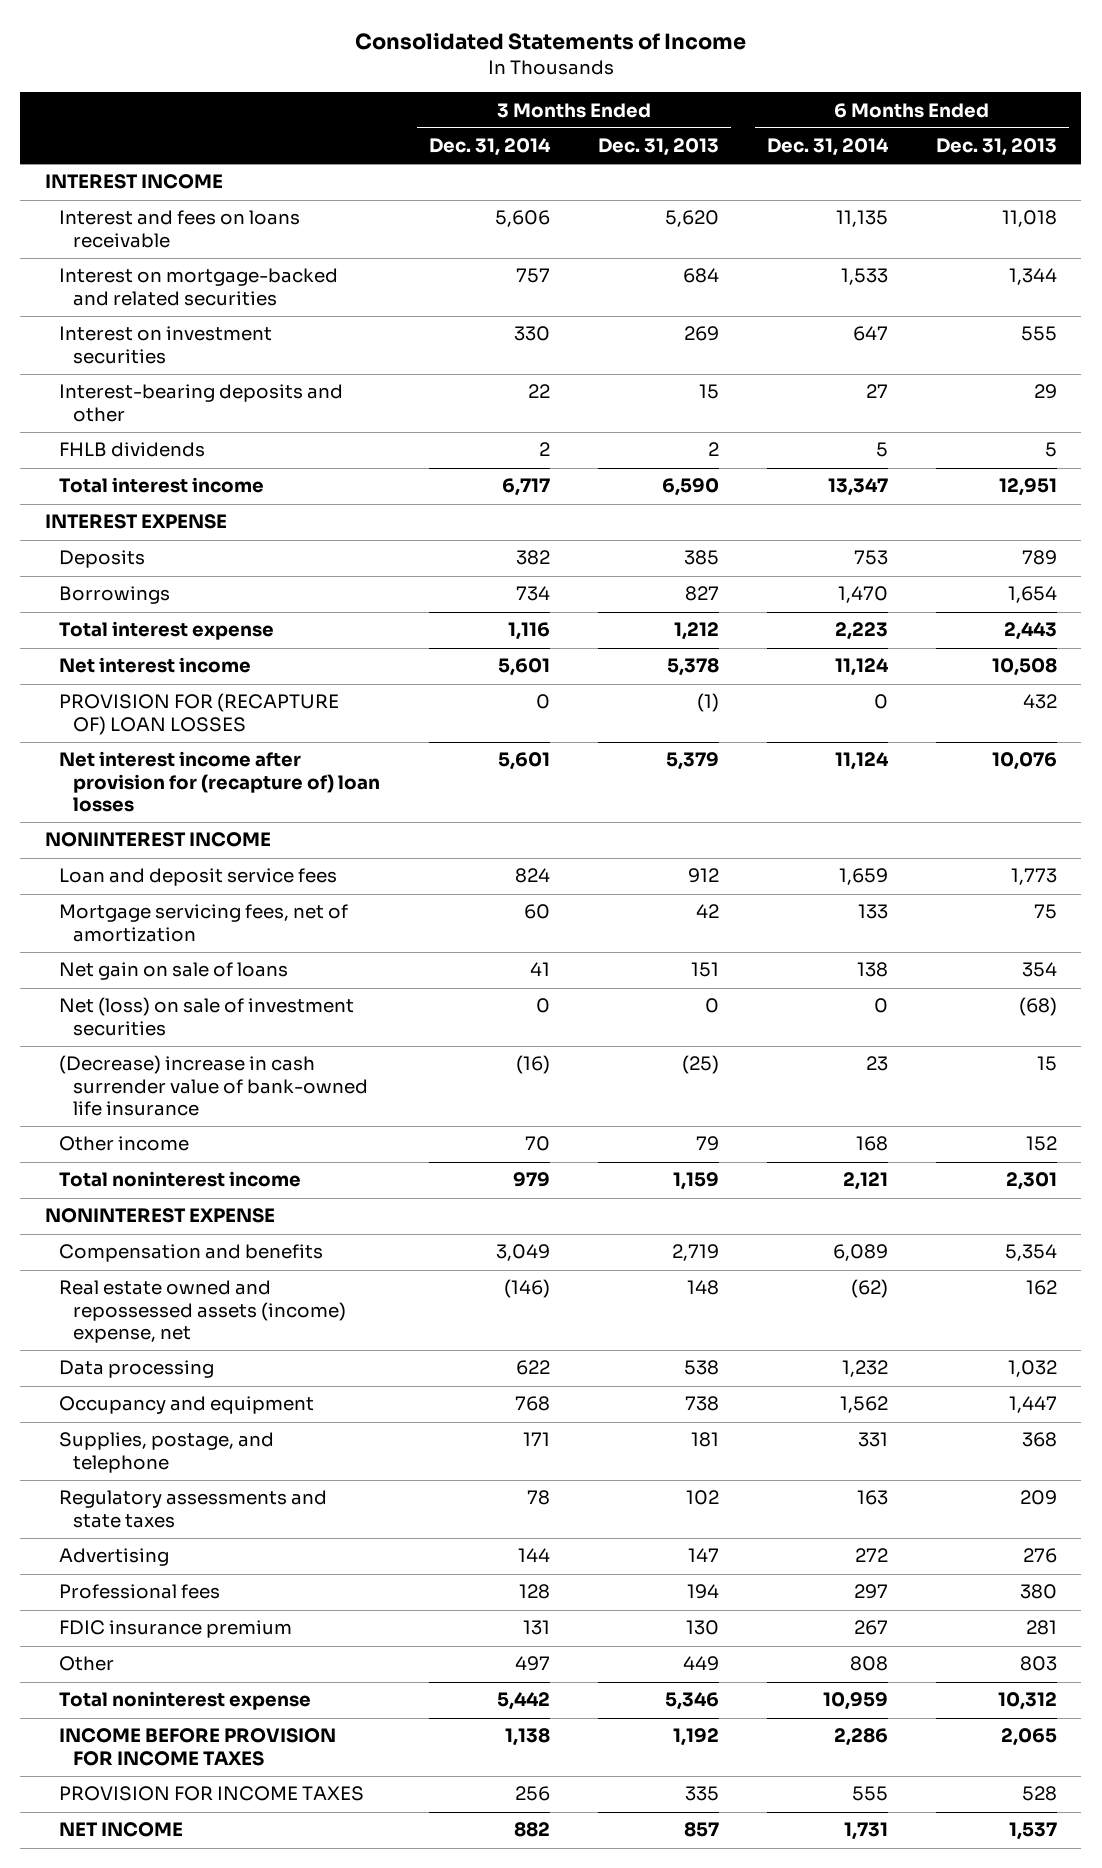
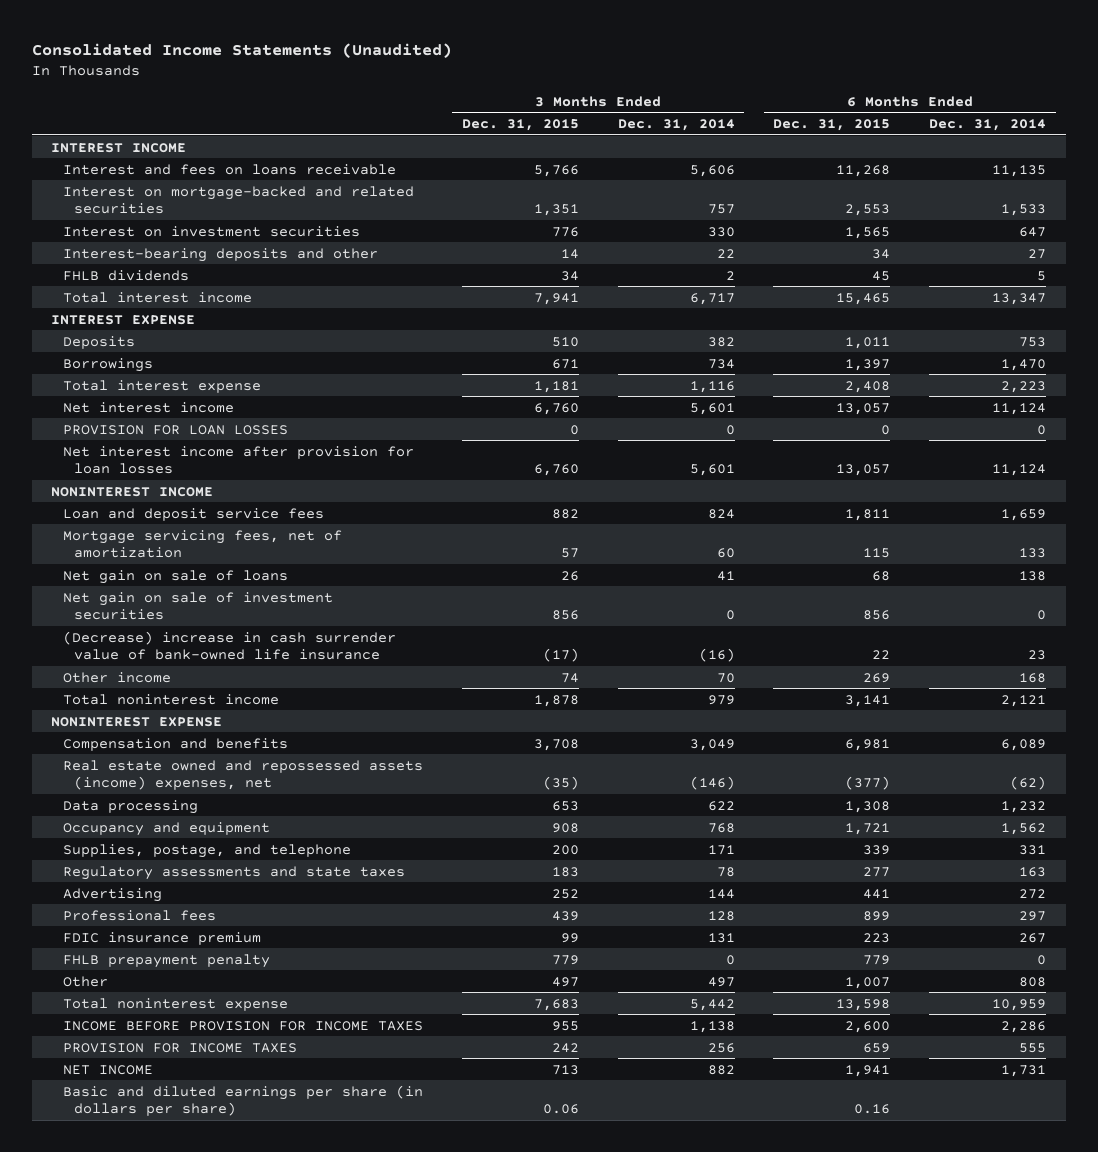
- Consolidated Statements of Income
+ Consolidated Income Statements (Unaudited)
- | 3 Months Ended Dec. 31, 2014 | 3 Months Ended Dec. 31, 2013 | 6 Months Ended Dec. 31, 2014 | 6 Months Ended Dec. 31, 2013
+ | 3 Months Ended Dec. 31, 2015 | 3 Months Ended Dec. 31, 2014 | 6 Months Ended Dec. 31, 2015 | 6 Months Ended Dec. 31, 2014
- PROVISION FOR (RECAPTURE OF) LOAN LOSSES | 0 | (1) | 0 | 432
- Net interest income after provision for (recapture of) loan losses | 5,601 | 5,379 | 11,124 | 10,076
+ PROVISION FOR LOAN LOSSES | 0 | 0 | 0 | 0
+ Net interest income after provision for loan losses | 6,760 | 5,601 | 13,057 | 11,124
- Net (loss) on sale of investment securities | 0 | 0 | 0 | (68)
+ Net gain on sale of investment securities | 856 | 0 | 856 | 0
- Real estate owned and repossessed assets (income) expense, net | (146) | 148 | (62) | 162
+ Real estate owned and repossessed assets (income) expenses, net | (35) | (146) | (377) | (62)
+ FHLB prepayment penalty | 779 | 0 | 779 | 0
+ Basic and diluted earnings per share (in dollars per share) | 0.06 | | 0.16 |

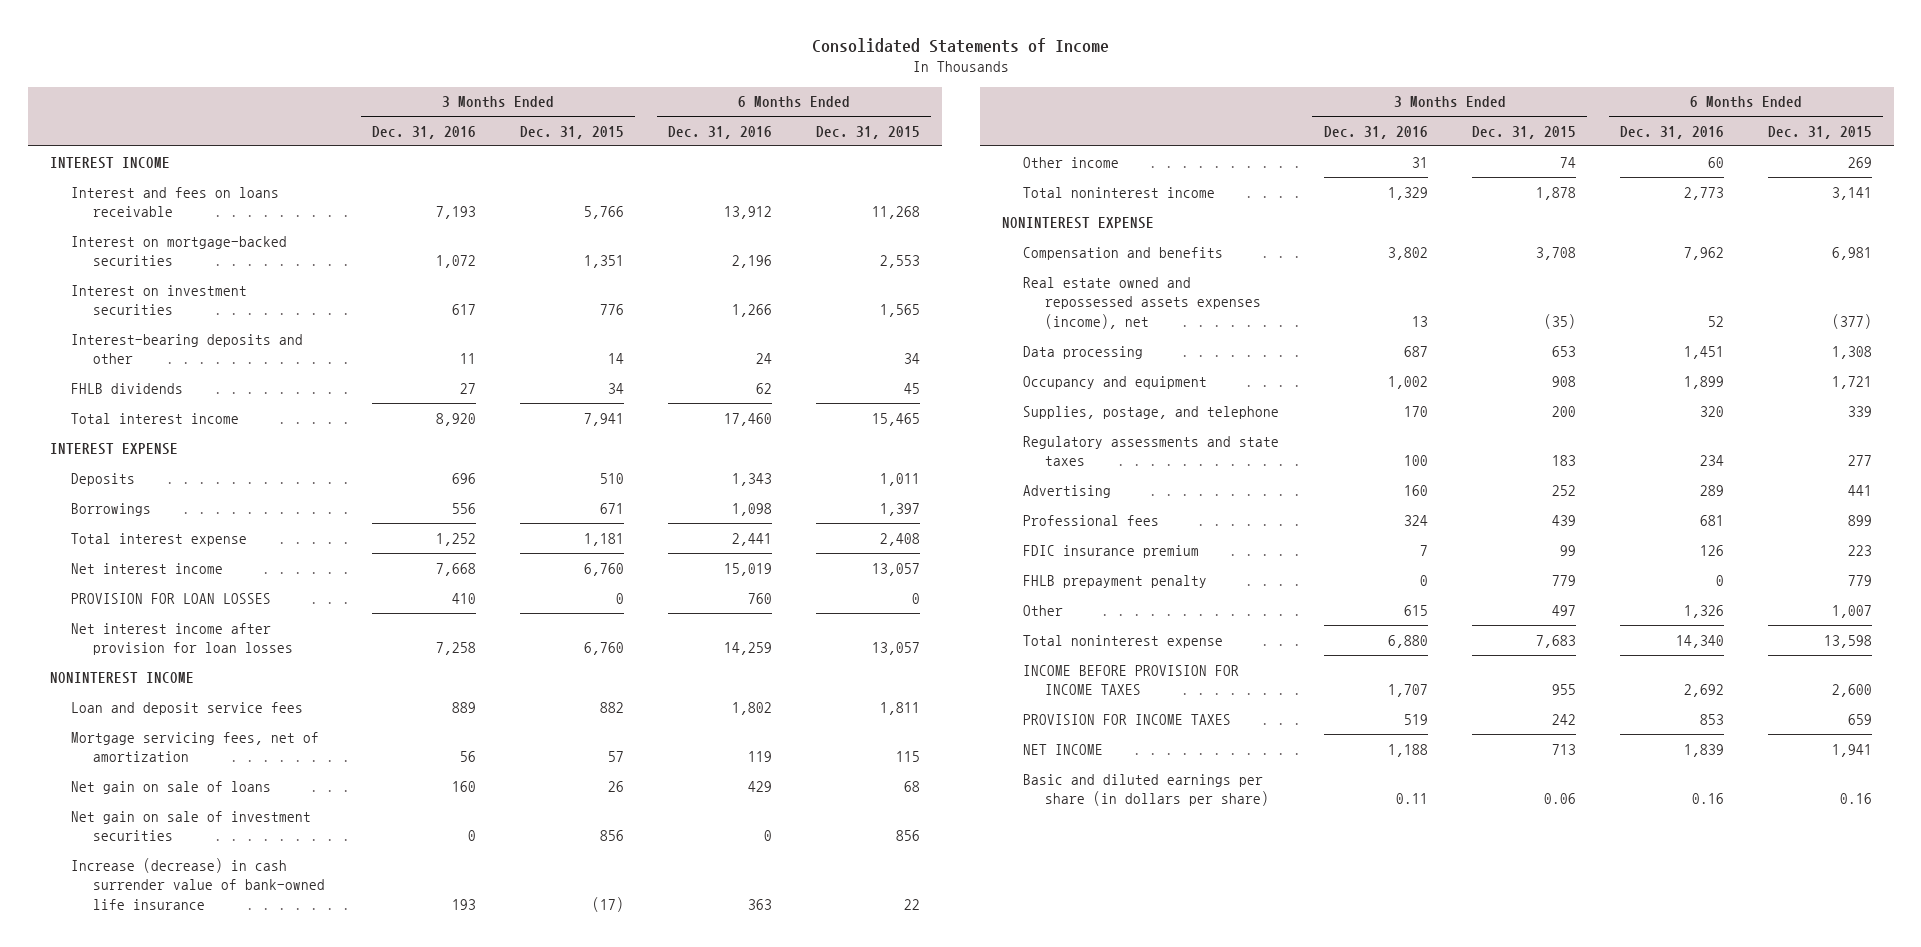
- Consolidated Income Statements (Unaudited)
+ Consolidated Statements of Income
- | 3 Months Ended Dec. 31, 2015 | 3 Months Ended Dec. 31, 2014 | 6 Months Ended Dec. 31, 2015 | 6 Months Ended Dec. 31, 2014
+ | 3 Months Ended Dec. 31, 2016 | 3 Months Ended Dec. 31, 2015 | 6 Months Ended Dec. 31, 2016 | 6 Months Ended Dec. 31, 2015
- Interest on mortgage-backed and related securities | 1,351 | 757 | 2,553 | 1,533
+ Interest on mortgage-backed securities | 1,072 | 1,351 | 2,196 | 2,553
- (Decrease) increase in cash surrender value of bank-owned life insurance | (17) | (16) | 22 | 23
+ Increase (decrease) in cash surrender value of bank-owned life insurance | 193 | (17) | 363 | 22
- Real estate owned and repossessed assets (income) expenses, net | (35) | (146) | (377) | (62)
+ Real estate owned and repossessed assets expenses (income), net | 13 | (35) | 52 | (377)

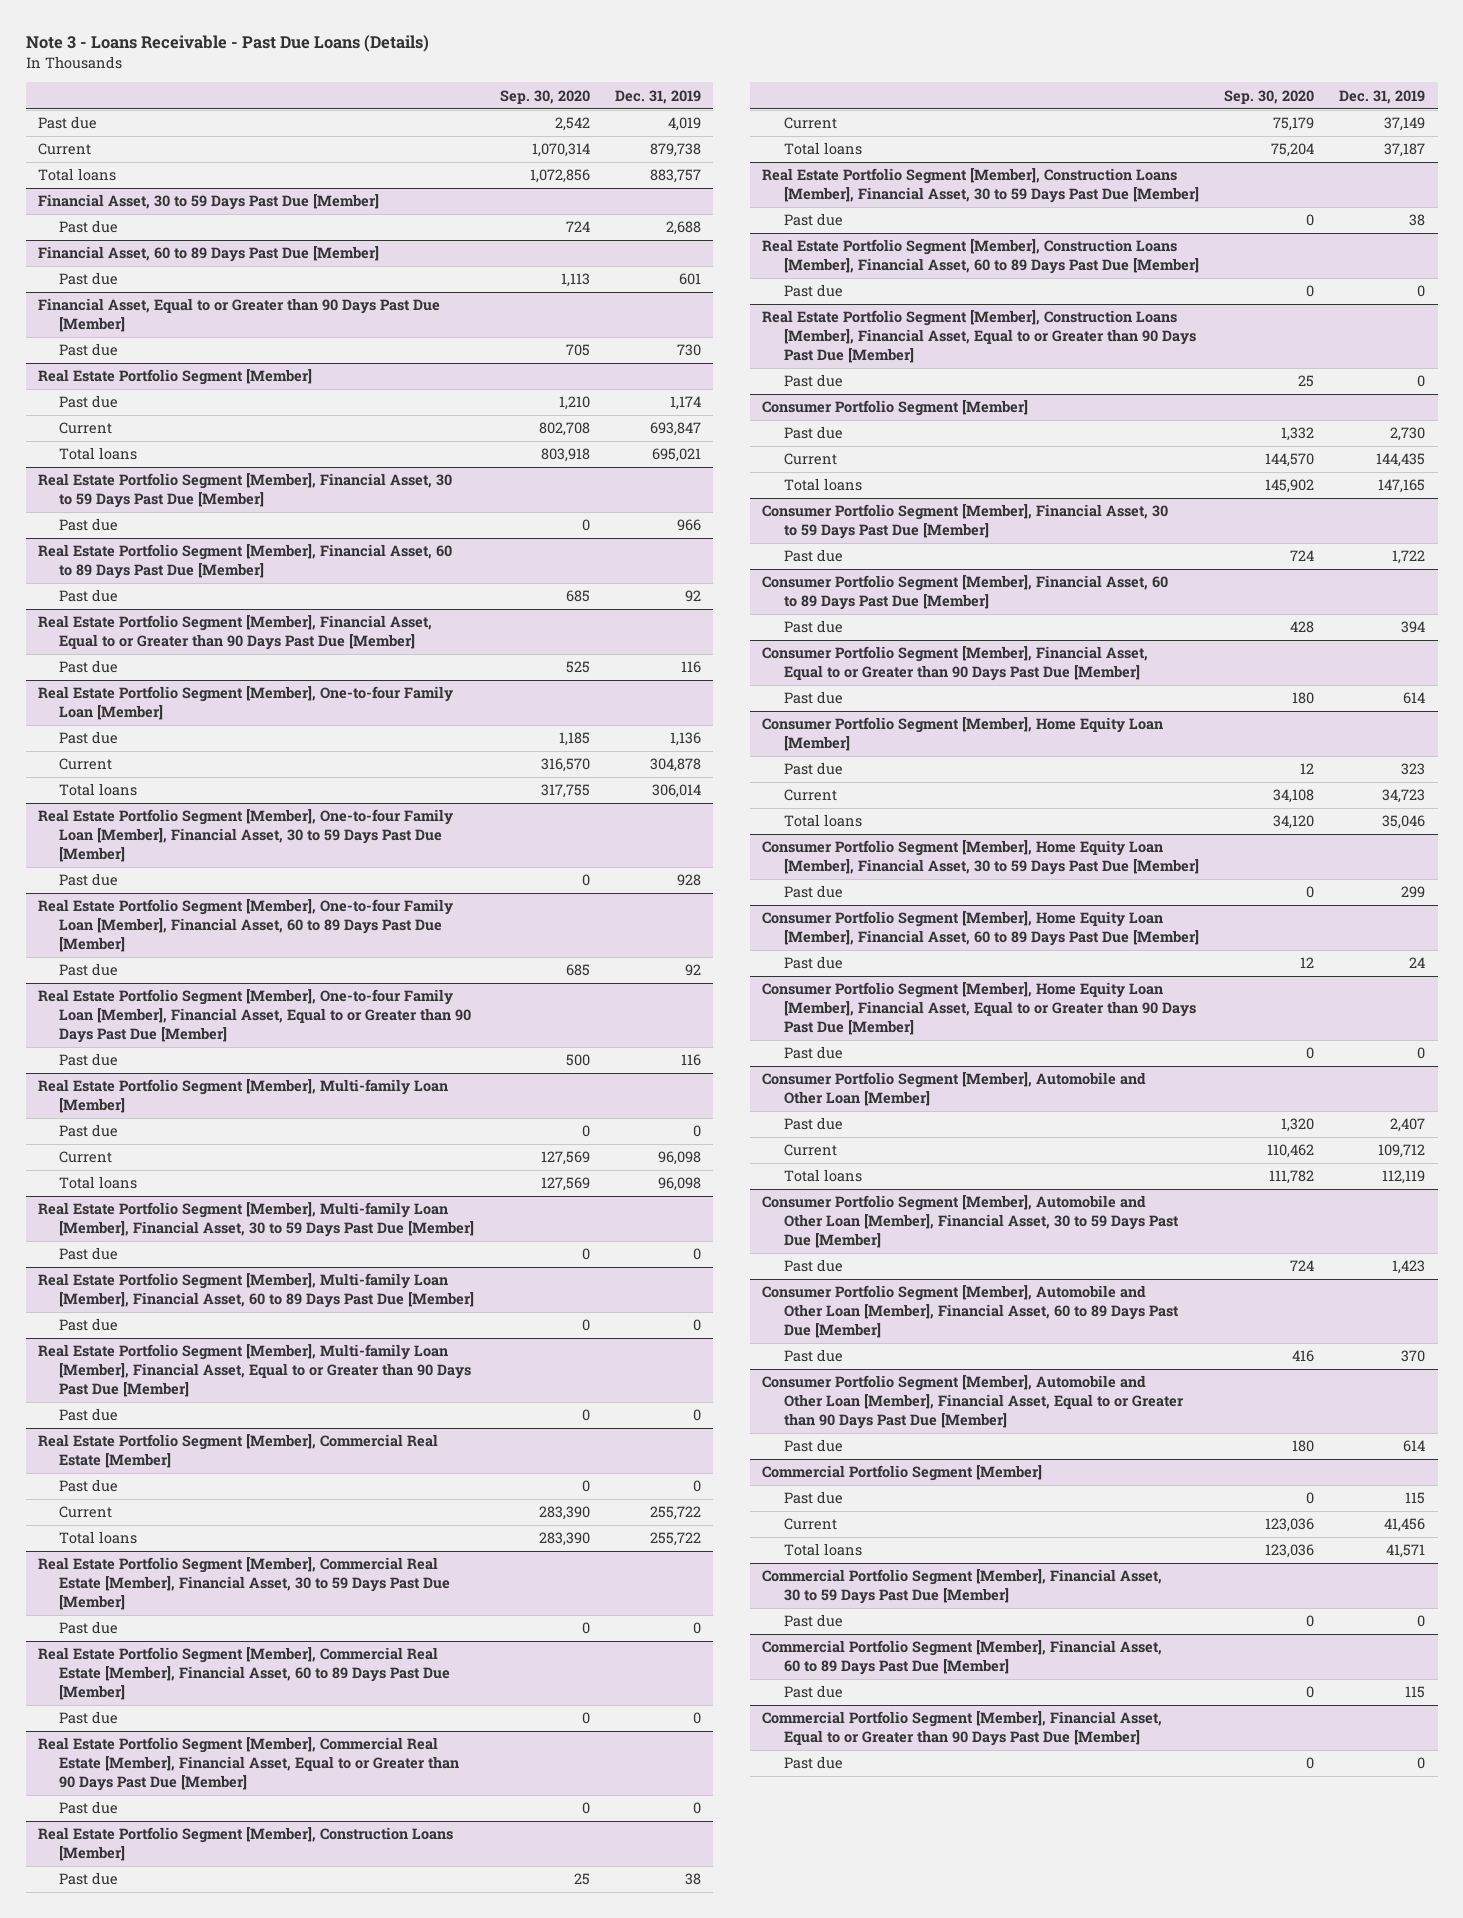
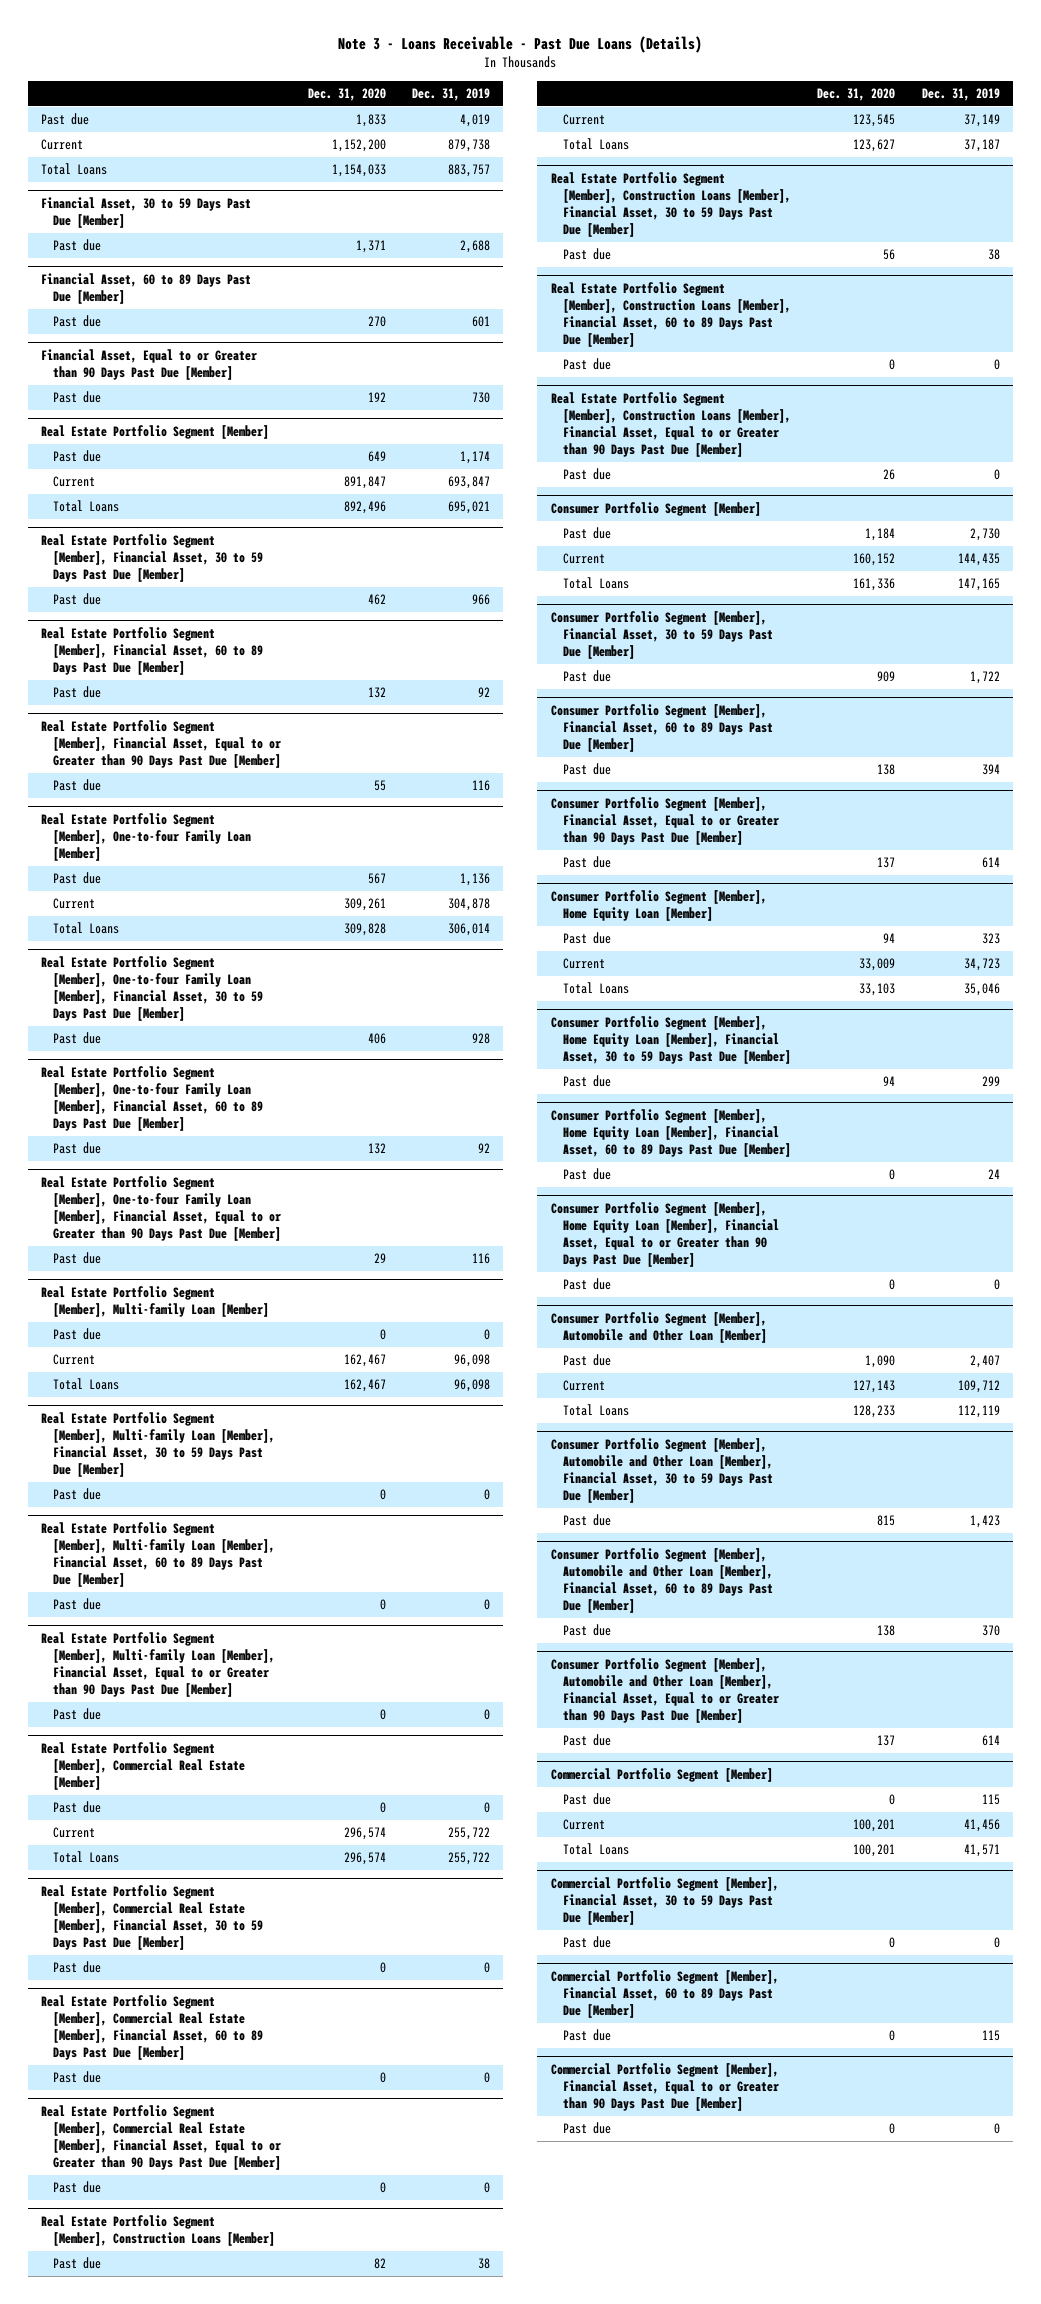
- | Sep. 30, 2020 | Dec. 31, 2019
+ | Dec. 31, 2020 | Dec. 31, 2019
- Total loans | 1,072,856 | 883,757
+ Total Loans | 1,154,033 | 883,757
@ Real Estate Portfolio Segment [Member]
- Total loans | 803,918 | 695,021
+ Total Loans | 892,496 | 695,021
@ Real Estate Portfolio Segment [Member], One-to-four Family Loan [Member]
- Total loans | 317,755 | 306,014
+ Total Loans | 309,828 | 306,014
@ Real Estate Portfolio Segment [Member], Multi-family Loan [Member]
- Total loans | 127,569 | 96,098
+ Total Loans | 162,467 | 96,098
@ Real Estate Portfolio Segment [Member], Commercial Real Estate [Member]
- Total loans | 283,390 | 255,722
+ Total Loans | 296,574 | 255,722
@ Real Estate Portfolio Segment [Member], Construction Loans [Member]
- Total loans | 75,204 | 37,187
+ Total Loans | 123,627 | 37,187
@ Consumer Portfolio Segment [Member]
- Total loans | 145,902 | 147,165
+ Total Loans | 161,336 | 147,165
@ Consumer Portfolio Segment [Member], Home Equity Loan [Member]
- Total loans | 34,120 | 35,046
+ Total Loans | 33,103 | 35,046
@ Consumer Portfolio Segment [Member], Automobile and Other Loan [Member]
- Total loans | 111,782 | 112,119
+ Total Loans | 128,233 | 112,119
@ Commercial Portfolio Segment [Member]
- Total loans | 123,036 | 41,571
+ Total Loans | 100,201 | 41,571

